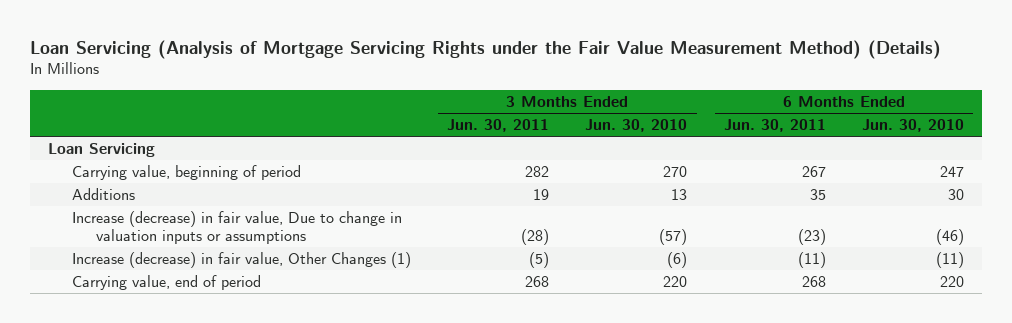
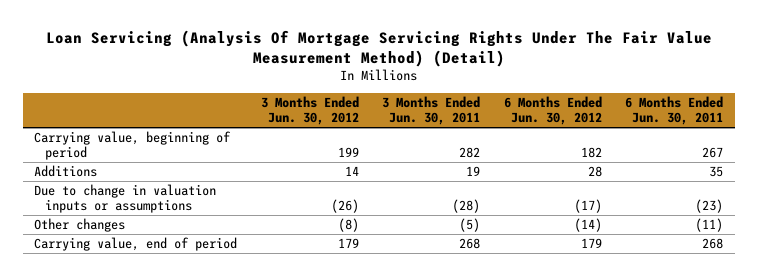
- Loan Servicing (Analysis of Mortgage Servicing Rights under the Fair Value Measurement Method) (Details)
+ Loan Servicing (Analysis Of Mortgage Servicing Rights Under The Fair Value Measurement Method) (Detail)
- | 3 Months Ended Jun. 30, 2011 | 3 Months Ended Jun. 30, 2010 | 6 Months Ended Jun. 30, 2011 | 6 Months Ended Jun. 30, 2010
+ | 3 Months Ended Jun. 30, 2012 | 3 Months Ended Jun. 30, 2011 | 6 Months Ended Jun. 30, 2012 | 6 Months Ended Jun. 30, 2011
- Loan Servicing
- Increase (decrease) in fair value, Due to change in valuation inputs or assumptions | (28) | (57) | (23) | (46)
- Increase (decrease) in fair value, Other Changes (1) | (5) | (6) | (11) | (11)
+ Due to change in valuation inputs or assumptions | (26) | (28) | (17) | (23)
+ Other changes | (8) | (5) | (14) | (11)

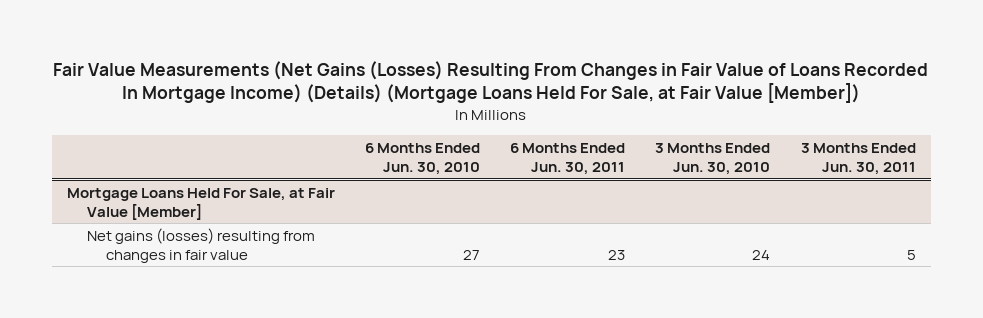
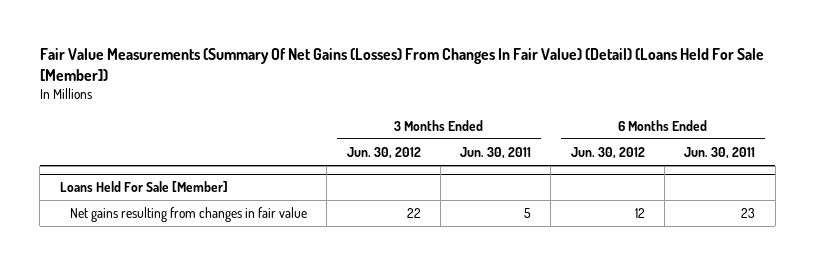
- Fair Value Measurements (Net Gains (Losses) Resulting From Changes in Fair Value of Loans Recorded In Mortgage Income) (Details) (Mortgage Loans Held For Sale, at Fair Value [Member])
+ Fair Value Measurements (Summary Of Net Gains (Losses) From Changes In Fair Value) (Detail) (Loans Held For Sale [Member])
- | 6 Months Ended Jun. 30, 2010 | 6 Months Ended Jun. 30, 2011 | 3 Months Ended Jun. 30, 2010 | 3 Months Ended Jun. 30, 2011
+ | 3 Months Ended Jun. 30, 2012 | 3 Months Ended Jun. 30, 2011 | 6 Months Ended Jun. 30, 2012 | 6 Months Ended Jun. 30, 2011
- Mortgage Loans Held For Sale, at Fair Value [Member]
- Net gains (losses) resulting from changes in fair value | 27 | 23 | 24 | 5
+ Loans Held For Sale [Member]
+ Net gains resulting from changes in fair value | 22 | 5 | 12 | 23

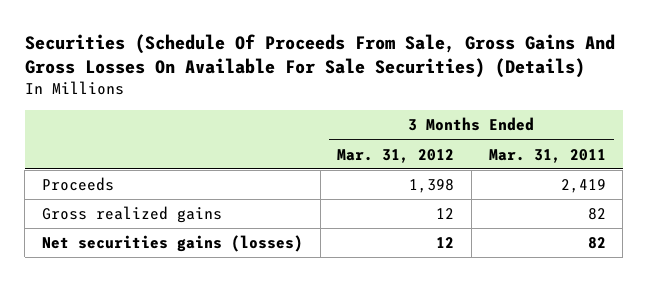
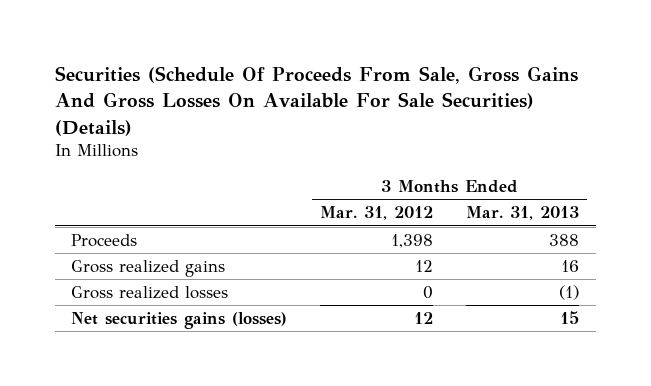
- | 3 Months Ended Mar. 31, 2012 | 3 Months Ended Mar. 31, 2011
+ | 3 Months Ended Mar. 31, 2012 | 3 Months Ended Mar. 31, 2013
+ Gross realized losses | 0 | (1)

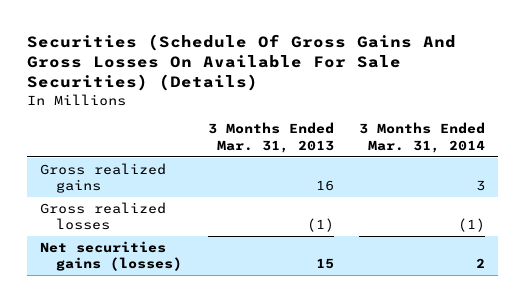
- Securities (Schedule Of Proceeds From Sale, Gross Gains And Gross Losses On Available For Sale Securities) (Details)
+ Securities (Schedule Of Gross Gains And Gross Losses On Available For Sale Securities) (Details)
- | 3 Months Ended Mar. 31, 2012 | 3 Months Ended Mar. 31, 2013
+ | 3 Months Ended Mar. 31, 2013 | 3 Months Ended Mar. 31, 2014
- Proceeds | 1,398 | 388

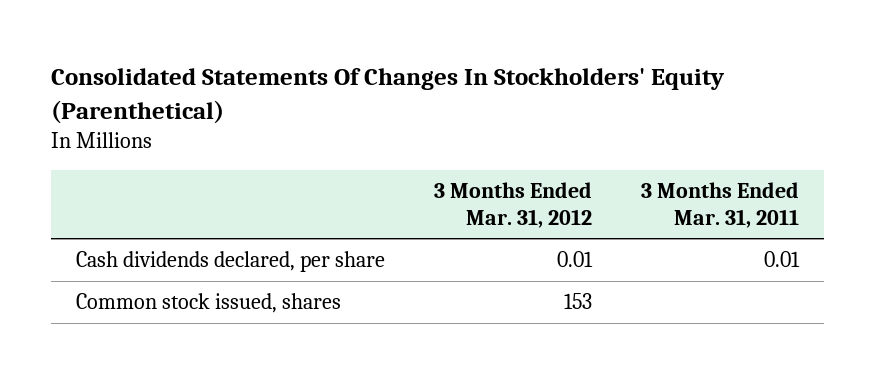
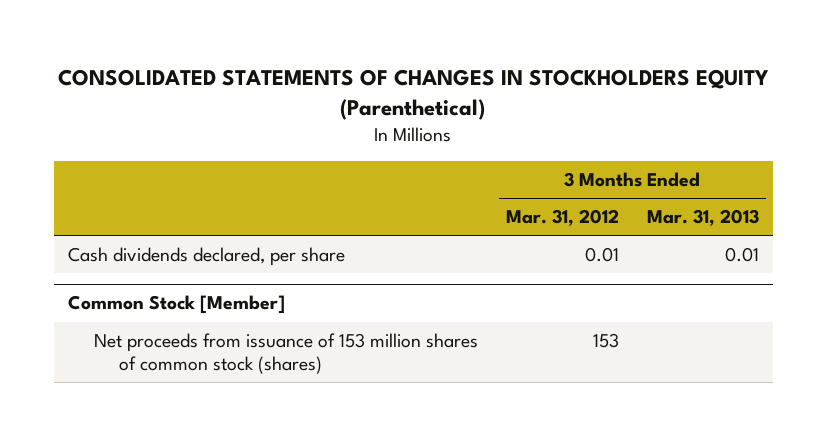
- Consolidated Statements Of Changes In Stockholders' Equity (Parenthetical)
+ CONSOLIDATED STATEMENTS OF CHANGES IN STOCKHOLDERS EQUITY (Parenthetical)
- | 3 Months Ended Mar. 31, 2012 | 3 Months Ended Mar. 31, 2011
+ | 3 Months Ended Mar. 31, 2012 | 3 Months Ended Mar. 31, 2013
- Common stock issued, shares | 153 |
+ Common Stock [Member]
+ Net proceeds from issuance of 153 million shares of common stock (shares) | 153 |

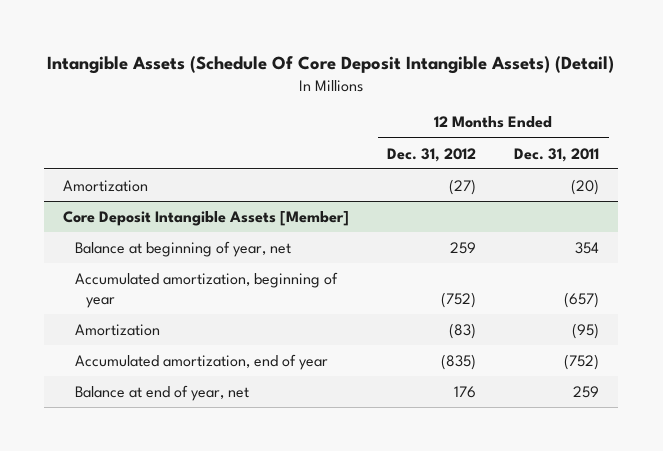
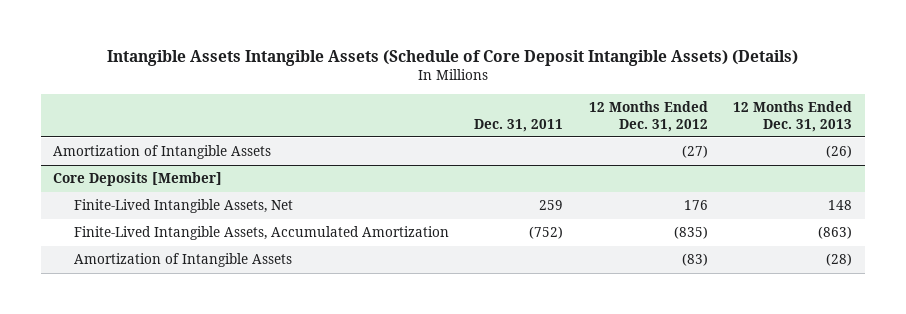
- Intangible Assets (Schedule Of Core Deposit Intangible Assets) (Detail)
+ Intangible Assets Intangible Assets (Schedule of Core Deposit Intangible Assets) (Details)
- | 12 Months Ended Dec. 31, 2012 | 12 Months Ended Dec. 31, 2011
+ | Dec. 31, 2011 | 12 Months Ended Dec. 31, 2012 | 12 Months Ended Dec. 31, 2013
- Amortization | (27) | (20)
- Core Deposit Intangible Assets [Member]
- Balance at beginning of year, net | 259 | 354
- Accumulated amortization, beginning of year | (752) | (657)
- Amortization | (83) | (95)
- Accumulated amortization, end of year | (835) | (752)
- Balance at end of year, net | 176 | 259
+ Amortization of Intangible Assets | | (27) | (26)
+ Core Deposits [Member]
+ Finite-Lived Intangible Assets, Net | 259 | 176 | 148
+ Finite-Lived Intangible Assets, Accumulated Amortization | (752) | (835) | (863)
+ Amortization of Intangible Assets | | (83) | (28)

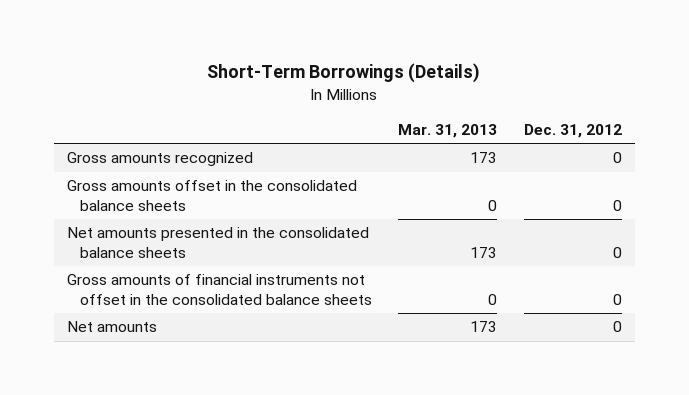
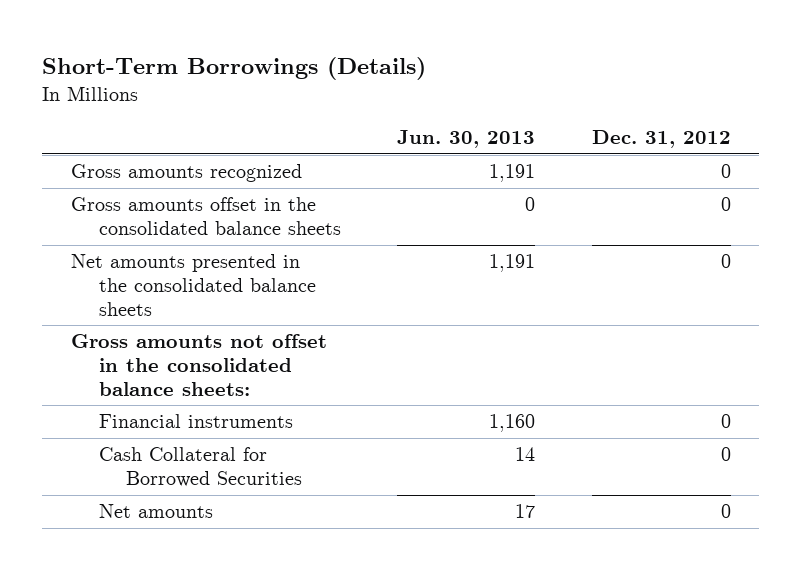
- | Mar. 31, 2013 | Dec. 31, 2012
+ | Jun. 30, 2013 | Dec. 31, 2012
- Gross amounts of financial instruments not offset in the consolidated balance sheets | 0 | 0
+ Gross amounts not offset in the consolidated balance sheets:
+ Financial instruments | 1,160 | 0
+ Cash Collateral for Borrowed Securities | 14 | 0

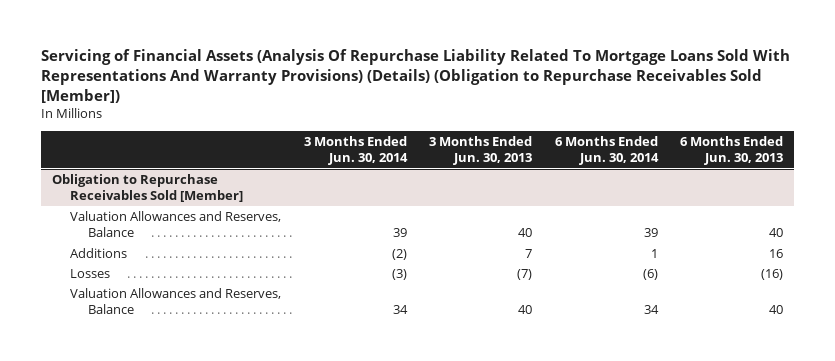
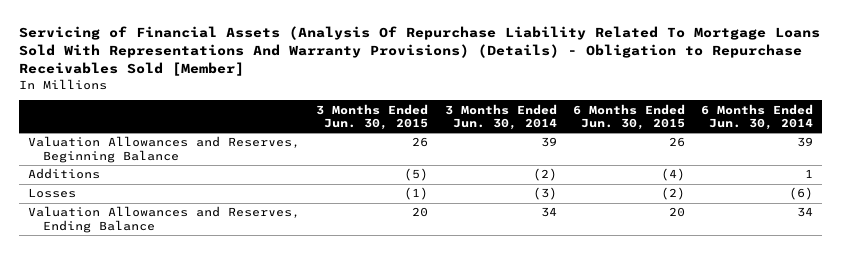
- Servicing of Financial Assets (Analysis Of Repurchase Liability Related To Mortgage Loans Sold With Representations And Warranty Provisions) (Details) (Obligation to Repurchase Receivables Sold [Member])
+ Servicing of Financial Assets (Analysis Of Repurchase Liability Related To Mortgage Loans Sold With Representations And Warranty Provisions) (Details) - Obligation to Repurchase Receivables Sold [Member]
- | 3 Months Ended Jun. 30, 2014 | 3 Months Ended Jun. 30, 2013 | 6 Months Ended Jun. 30, 2014 | 6 Months Ended Jun. 30, 2013
+ | 3 Months Ended Jun. 30, 2015 | 3 Months Ended Jun. 30, 2014 | 6 Months Ended Jun. 30, 2015 | 6 Months Ended Jun. 30, 2014
- Obligation to Repurchase Receivables Sold [Member]
- Valuation Allowances and Reserves, Balance | 39 | 40 | 39 | 40
+ Valuation Allowances and Reserves, Beginning Balance | 26 | 39 | 26 | 39
- Valuation Allowances and Reserves, Balance | 34 | 40 | 34 | 40
+ Valuation Allowances and Reserves, Ending Balance | 20 | 34 | 20 | 34

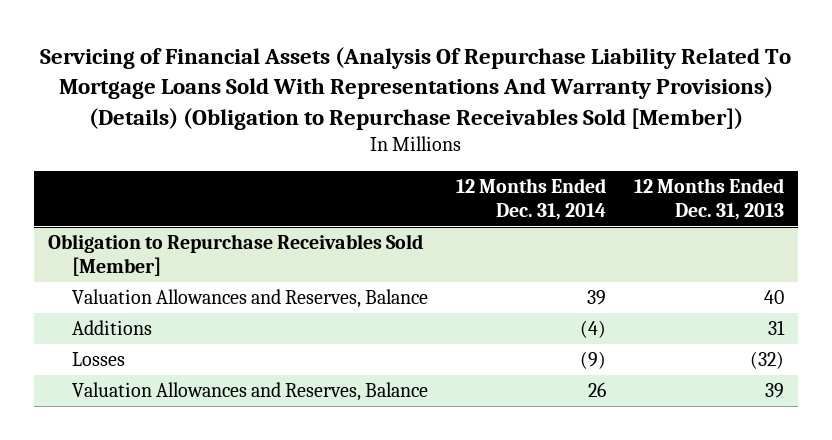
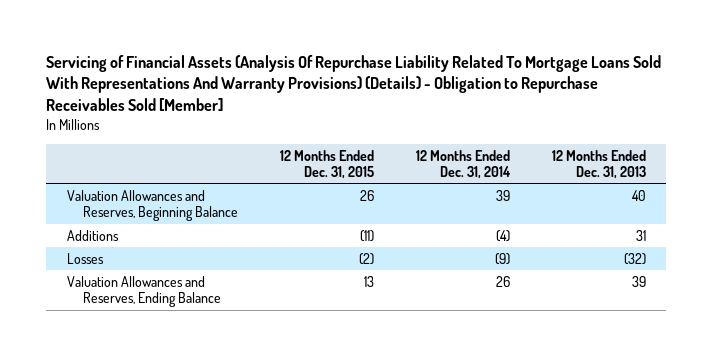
- Servicing of Financial Assets (Analysis Of Repurchase Liability Related To Mortgage Loans Sold With Representations And Warranty Provisions) (Details) (Obligation to Repurchase Receivables Sold [Member])
+ Servicing of Financial Assets (Analysis Of Repurchase Liability Related To Mortgage Loans Sold With Representations And Warranty Provisions) (Details) - Obligation to Repurchase Receivables Sold [Member]
- | 12 Months Ended Dec. 31, 2014 | 12 Months Ended Dec. 31, 2013
+ | 12 Months Ended Dec. 31, 2015 | 12 Months Ended Dec. 31, 2014 | 12 Months Ended Dec. 31, 2013
- Obligation to Repurchase Receivables Sold [Member]
- Valuation Allowances and Reserves, Balance | 39 | 40
+ Valuation Allowances and Reserves, Beginning Balance | 26 | 39 | 40
- Valuation Allowances and Reserves, Balance | 26 | 39
+ Valuation Allowances and Reserves, Ending Balance | 13 | 26 | 39

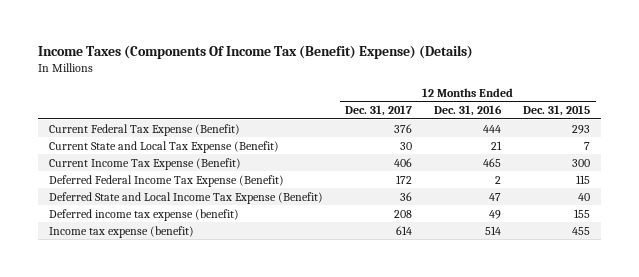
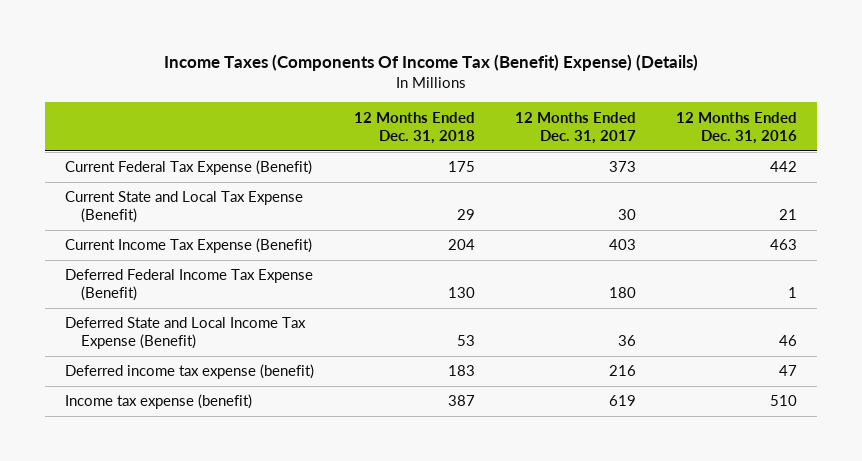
- | 12 Months Ended Dec. 31, 2017 | 12 Months Ended Dec. 31, 2016 | 12 Months Ended Dec. 31, 2015
+ | 12 Months Ended Dec. 31, 2018 | 12 Months Ended Dec. 31, 2017 | 12 Months Ended Dec. 31, 2016
- Current Federal Tax Expense (Benefit) | 376 | 444 | 293
+ Current Federal Tax Expense (Benefit) | 175 | 373 | 442
- Current Income Tax Expense (Benefit) | 406 | 465 | 300
- Deferred Federal Income Tax Expense (Benefit) | 172 | 2 | 115
- Deferred State and Local Income Tax Expense (Benefit) | 36 | 47 | 40
- Deferred income tax expense (benefit) | 208 | 49 | 155
- Income tax expense (benefit) | 614 | 514 | 455
+ Current Income Tax Expense (Benefit) | 204 | 403 | 463
+ Deferred Federal Income Tax Expense (Benefit) | 130 | 180 | 1
+ Deferred State and Local Income Tax Expense (Benefit) | 53 | 36 | 46
+ Deferred income tax expense (benefit) | 183 | 216 | 47
+ Income tax expense (benefit) | 387 | 619 | 510

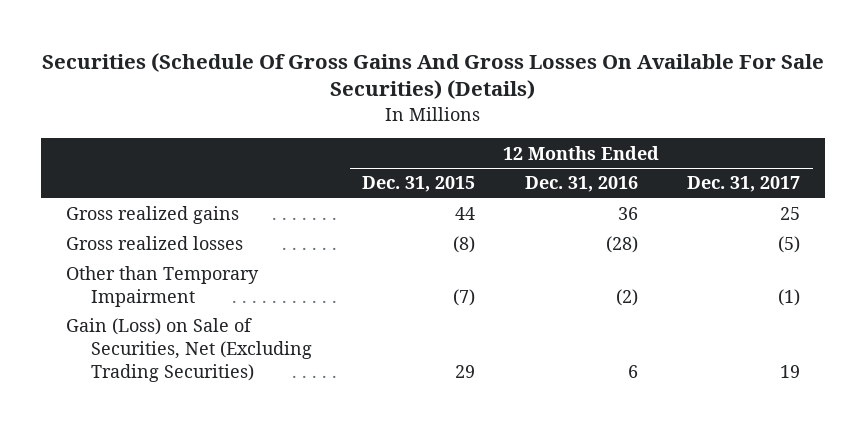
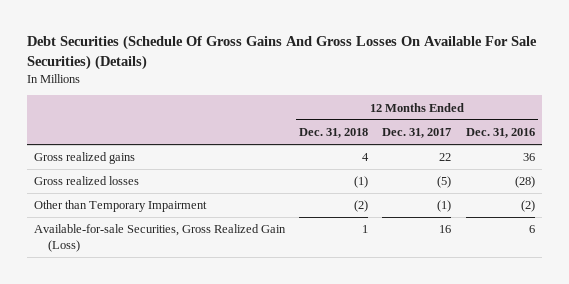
- Securities (Schedule Of Gross Gains And Gross Losses On Available For Sale Securities) (Details)
+ Debt Securities (Schedule Of Gross Gains And Gross Losses On Available For Sale Securities) (Details)
- | 12 Months Ended Dec. 31, 2015 | 12 Months Ended Dec. 31, 2016 | 12 Months Ended Dec. 31, 2017
+ | 12 Months Ended Dec. 31, 2018 | 12 Months Ended Dec. 31, 2017 | 12 Months Ended Dec. 31, 2016
- Gross realized gains | 44 | 36 | 25
+ Gross realized gains | 4 | 22 | 36
- Gain (Loss) on Sale of Securities, Net (Excluding Trading Securities) | 29 | 6 | 19
+ Available-for-sale Securities, Gross Realized Gain (Loss) | 1 | 16 | 6

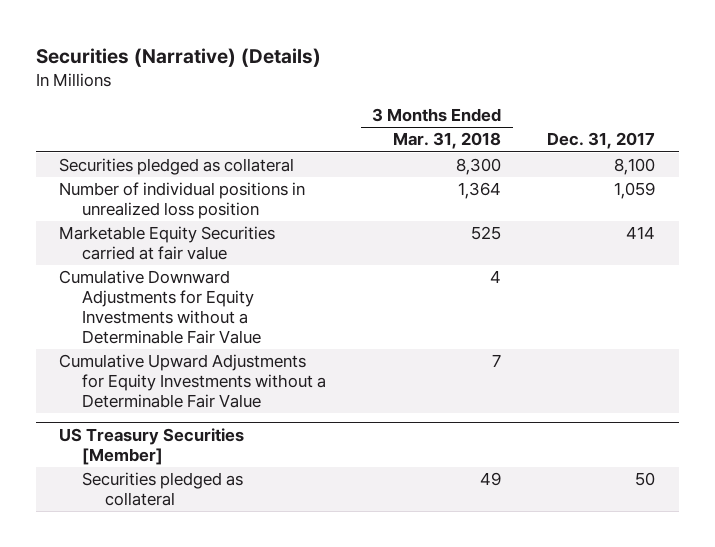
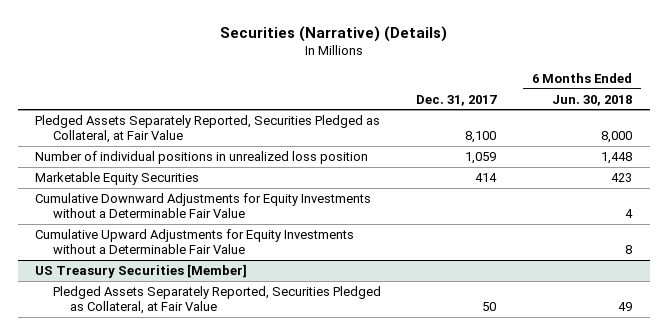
- | 3 Months Ended Mar. 31, 2018 | Dec. 31, 2017
+ | Dec. 31, 2017 | 6 Months Ended Jun. 30, 2018
- Securities pledged as collateral | 8,300 | 8,100
+ Pledged Assets Separately Reported, Securities Pledged as Collateral, at Fair Value | 8,100 | 8,000
- Marketable Equity Securities carried at fair value | 525 | 414
+ Marketable Equity Securities | 414 | 423
@ US Treasury Securities [Member]
- Securities pledged as collateral | 49 | 50
+ Pledged Assets Separately Reported, Securities Pledged as Collateral, at Fair Value | 50 | 49

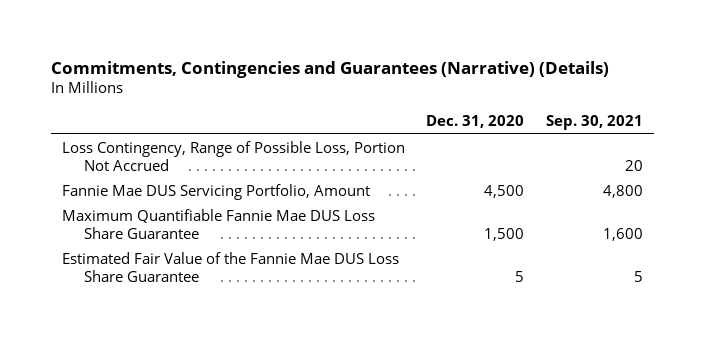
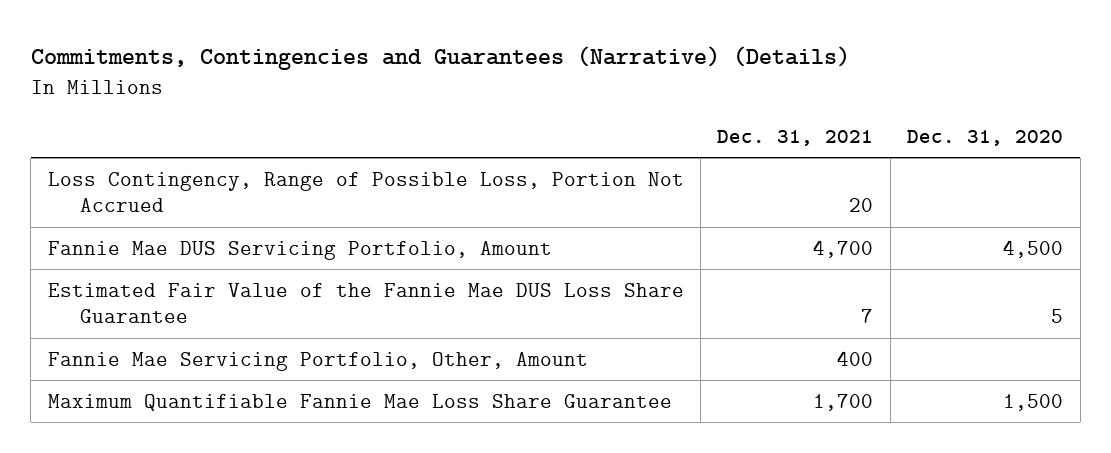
- | Dec. 31, 2020 | Sep. 30, 2021
+ | Dec. 31, 2021 | Dec. 31, 2020
- Maximum Quantifiable Fannie Mae DUS Loss Share Guarantee | 1,500 | 1,600
+ Fannie Mae Servicing Portfolio, Other, Amount | 400 |
+ Maximum Quantifiable Fannie Mae Loss Share Guarantee | 1,700 | 1,500

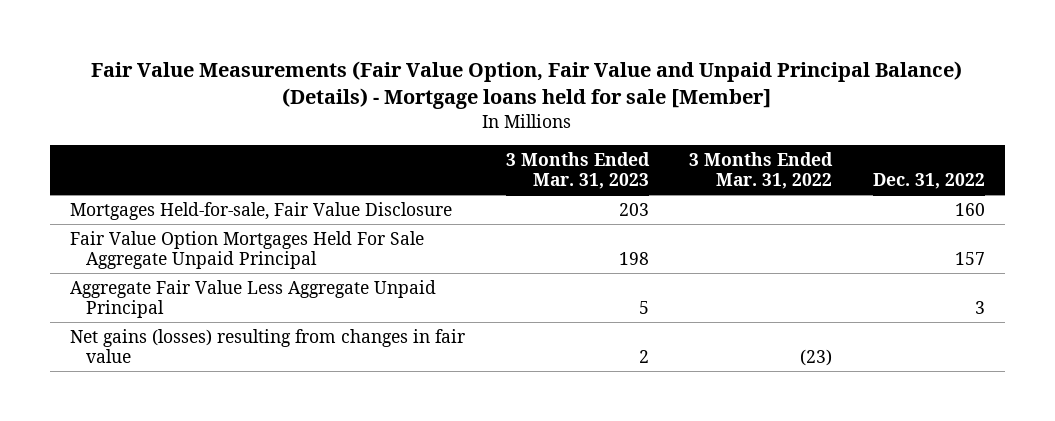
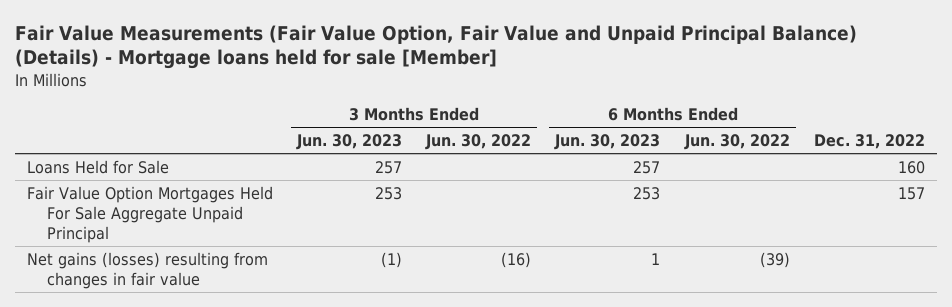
- | 3 Months Ended Mar. 31, 2023 | 3 Months Ended Mar. 31, 2022 | Dec. 31, 2022
+ | 3 Months Ended Jun. 30, 2023 | 3 Months Ended Jun. 30, 2022 | 6 Months Ended Jun. 30, 2023 | 6 Months Ended Jun. 30, 2022 | Dec. 31, 2022
- Mortgages Held-for-sale, Fair Value Disclosure | 203 | | 160
+ Loans Held for Sale | 257 | | 257 | | 160
- Aggregate Fair Value Less Aggregate Unpaid Principal | 5 | | 3

